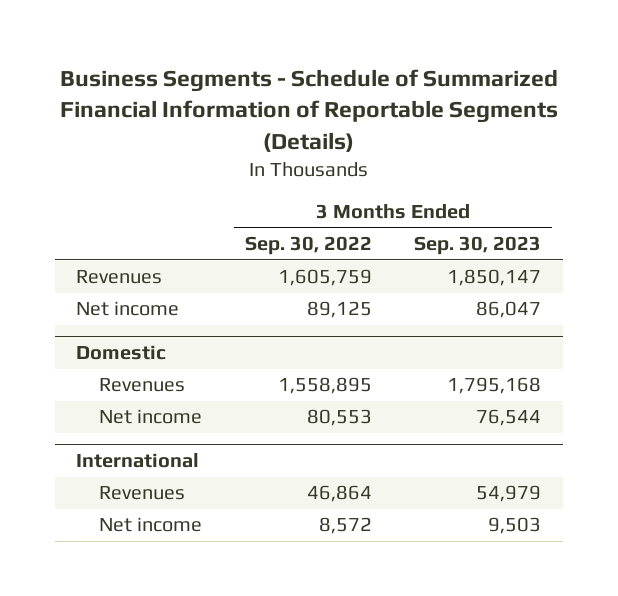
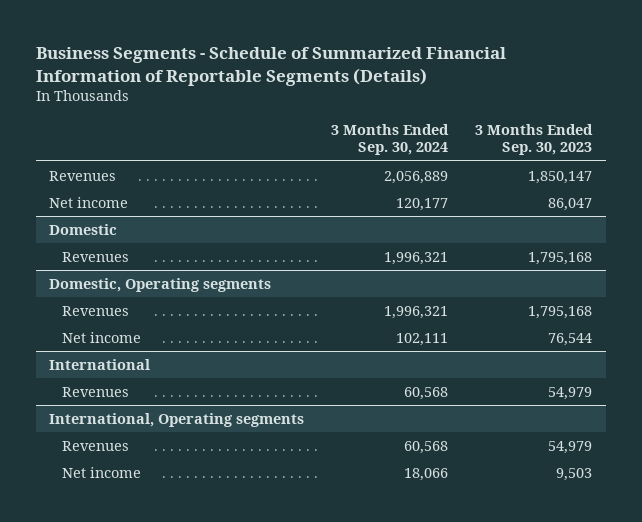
- | 3 Months Ended Sep. 30, 2022 | 3 Months Ended Sep. 30, 2023
+ | 3 Months Ended Sep. 30, 2024 | 3 Months Ended Sep. 30, 2023
+ Domestic, Operating segments
+ Revenues | 1,996,321 | 1,795,168
+ International, Operating segments
+ Revenues | 60,568 | 54,979

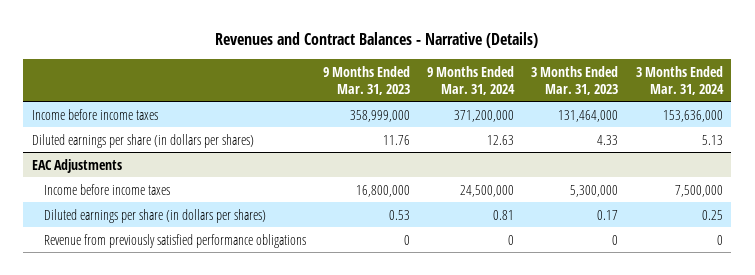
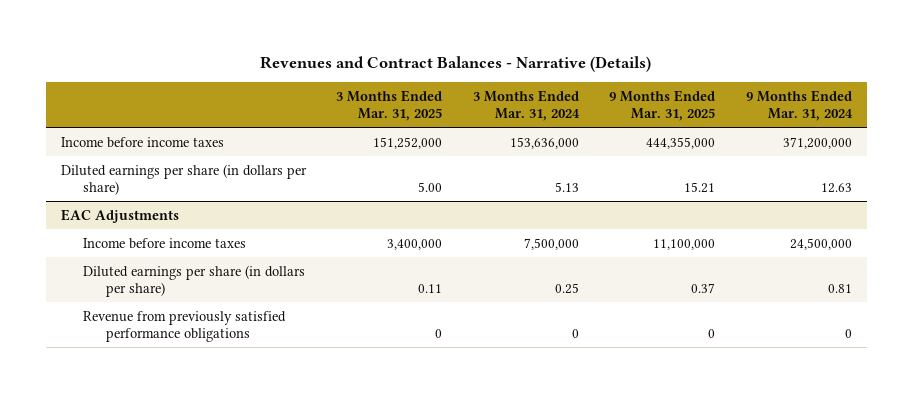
- | 9 Months Ended Mar. 31, 2023 | 9 Months Ended Mar. 31, 2024 | 3 Months Ended Mar. 31, 2023 | 3 Months Ended Mar. 31, 2024
+ | 3 Months Ended Mar. 31, 2025 | 3 Months Ended Mar. 31, 2024 | 9 Months Ended Mar. 31, 2025 | 9 Months Ended Mar. 31, 2024
- Diluted earnings per share (in dollars per shares) | 11.76 | 12.63 | 4.33 | 5.13
+ Diluted earnings per share (in dollars per share) | 5.00 | 5.13 | 15.21 | 12.63
@ EAC Adjustments
- Diluted earnings per share (in dollars per shares) | 0.53 | 0.81 | 0.17 | 0.25
+ Diluted earnings per share (in dollars per share) | 0.11 | 0.25 | 0.37 | 0.81

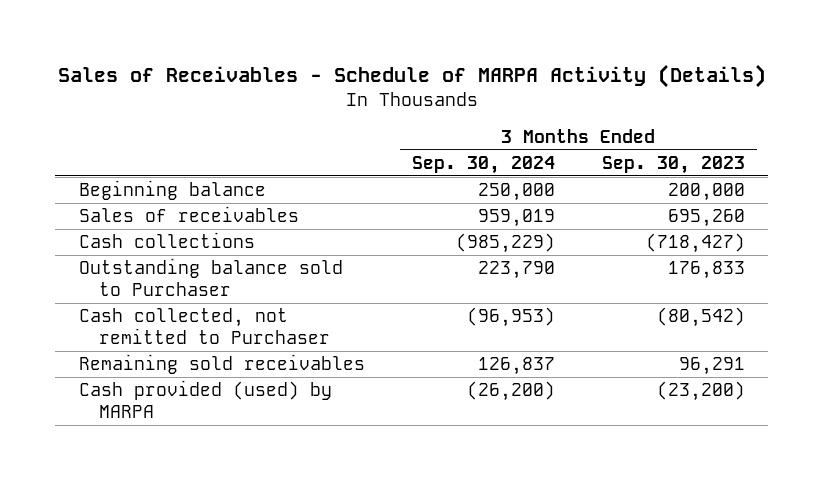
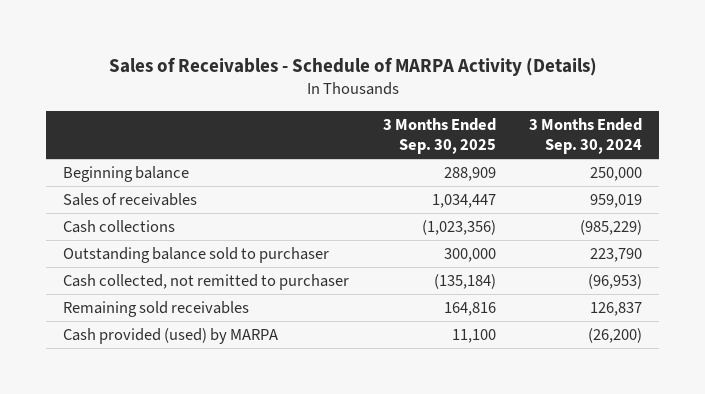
- | 3 Months Ended Sep. 30, 2024 | 3 Months Ended Sep. 30, 2023
+ | 3 Months Ended Sep. 30, 2025 | 3 Months Ended Sep. 30, 2024
- Outstanding balance sold to Purchaser | 223,790 | 176,833
- Cash collected, not remitted to Purchaser | (96,953) | (80,542)
+ Outstanding balance sold to purchaser | 300,000 | 223,790
+ Cash collected, not remitted to purchaser | (135,184) | (96,953)

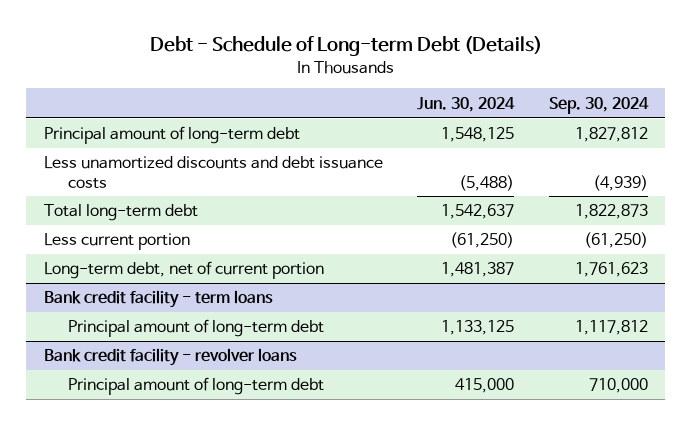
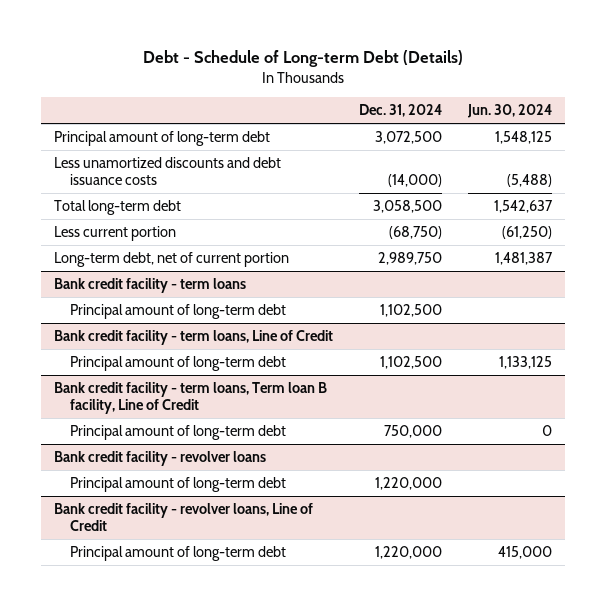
- | Jun. 30, 2024 | Sep. 30, 2024
+ | Dec. 31, 2024 | Jun. 30, 2024
@ Bank credit facility - term loans
+ Principal amount of long-term debt | 1,102,500 |
+ Bank credit facility - term loans, Line of Credit
+ Bank credit facility - term loans, Term loan B facility, Line of Credit
+ Principal amount of long-term debt | 750,000 | 0
@ Bank credit facility - revolver loans
+ Principal amount of long-term debt | 1,220,000 |
+ Bank credit facility - revolver loans, Line of Credit

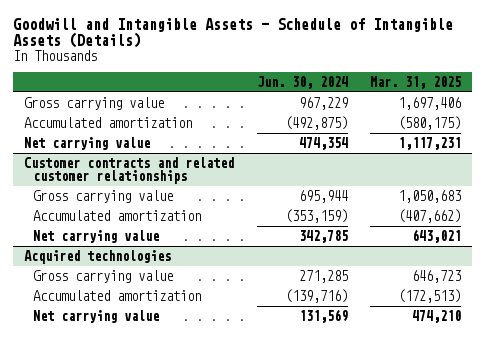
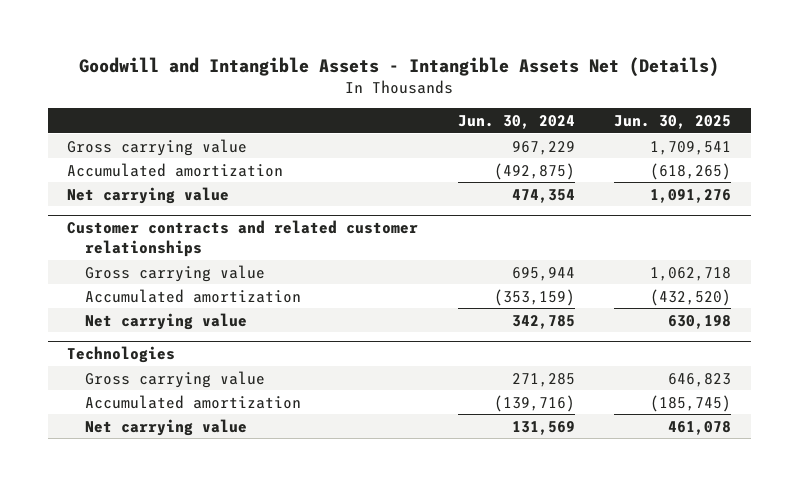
- Goodwill and Intangible Assets - Schedule of Intangible Assets (Details)
+ Goodwill and Intangible Assets - Intangible Assets Net (Details)
- | Jun. 30, 2024 | Mar. 31, 2025
+ | Jun. 30, 2024 | Jun. 30, 2025
- Acquired technologies
+ Technologies

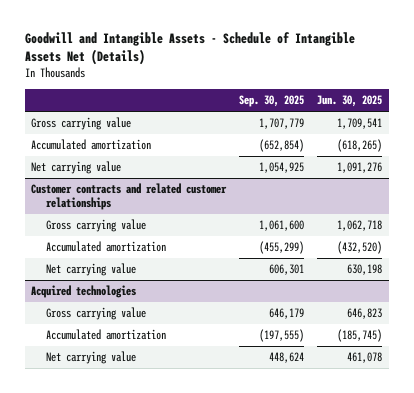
- Goodwill and Intangible Assets - Intangible Assets Net (Details)
+ Goodwill and Intangible Assets - Schedule of Intangible Assets Net (Details)
- | Jun. 30, 2024 | Jun. 30, 2025
+ | Sep. 30, 2025 | Jun. 30, 2025
- Technologies
+ Acquired technologies

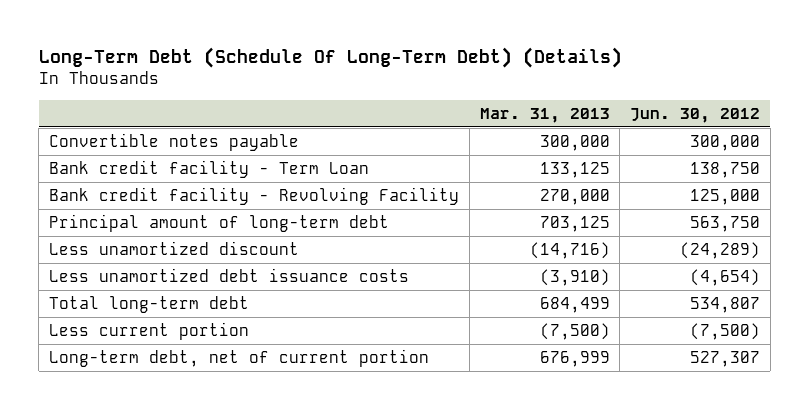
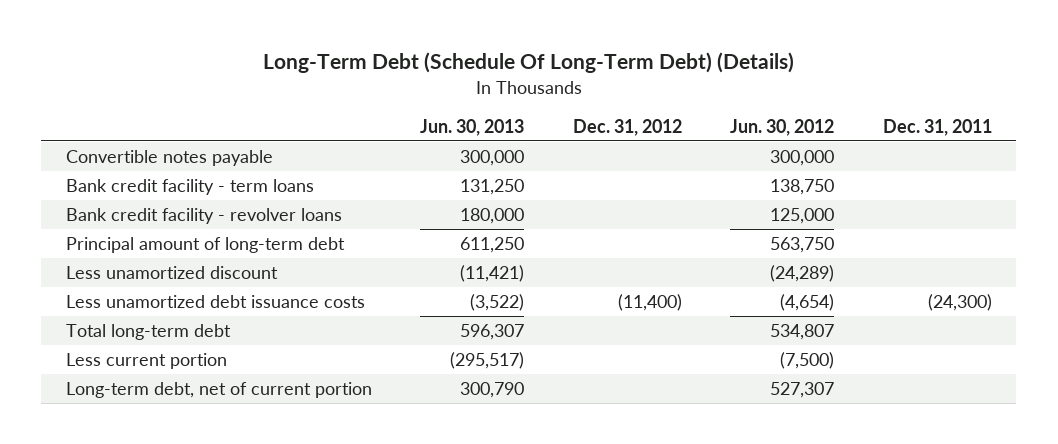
- | Mar. 31, 2013 | Jun. 30, 2012
+ | Jun. 30, 2013 | Dec. 31, 2012 | Jun. 30, 2012 | Dec. 31, 2011
- Bank credit facility - Term Loan | 133,125 | 138,750
- Bank credit facility - Revolving Facility | 270,000 | 125,000
+ Bank credit facility - term loans | 131,250 | | 138,750 |
+ Bank credit facility - revolver loans | 180,000 | | 125,000 |

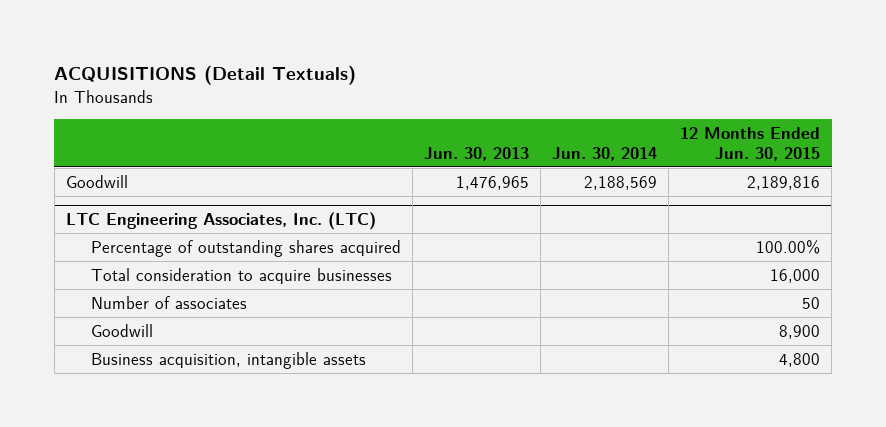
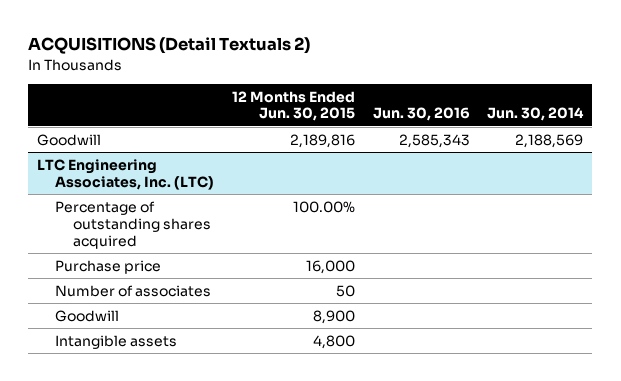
- ACQUISITIONS (Detail Textuals)
+ ACQUISITIONS (Detail Textuals 2)
- | Jun. 30, 2013 | Jun. 30, 2014 | 12 Months Ended Jun. 30, 2015
+ | 12 Months Ended Jun. 30, 2015 | Jun. 30, 2016 | Jun. 30, 2014
@ LTC Engineering Associates, Inc. (LTC)
- Total consideration to acquire businesses | | | 16,000
+ Purchase price | 16,000 | |
- Business acquisition, intangible assets | | | 4,800
+ Intangible assets | 4,800 | |

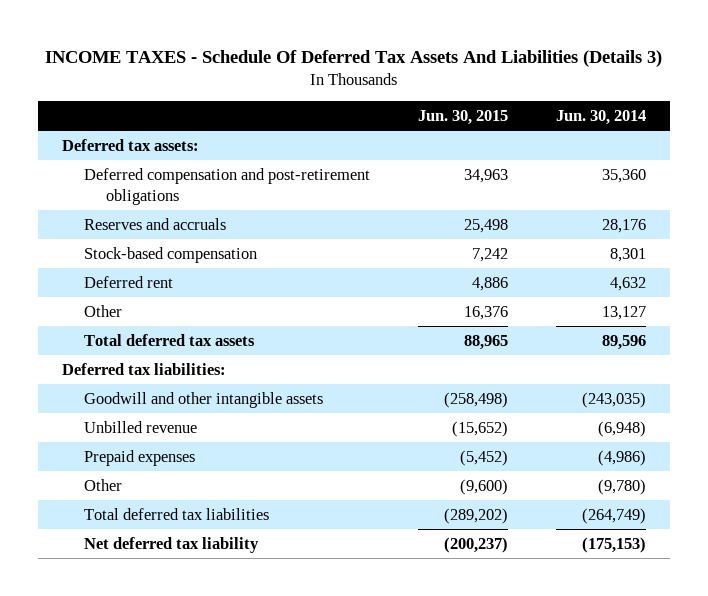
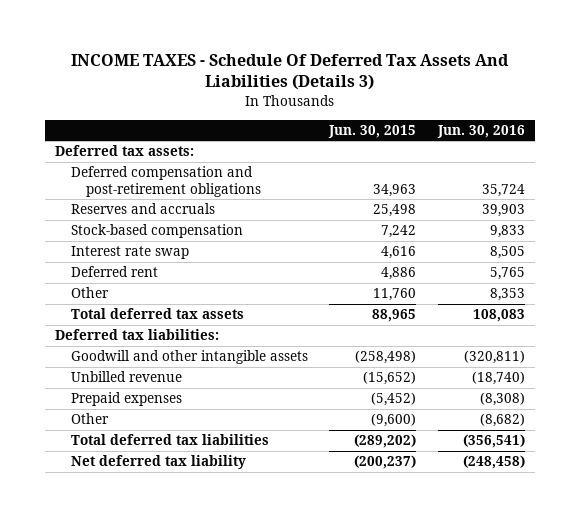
- | Jun. 30, 2015 | Jun. 30, 2014
+ | Jun. 30, 2015 | Jun. 30, 2016
+ Interest rate swap | 4,616 | 8,505
- Other | 16,376 | 13,127
+ Other | 11,760 | 8,353

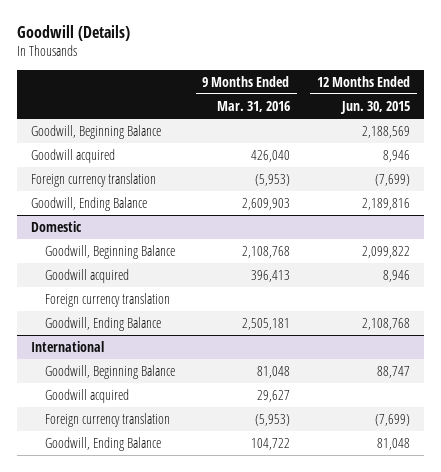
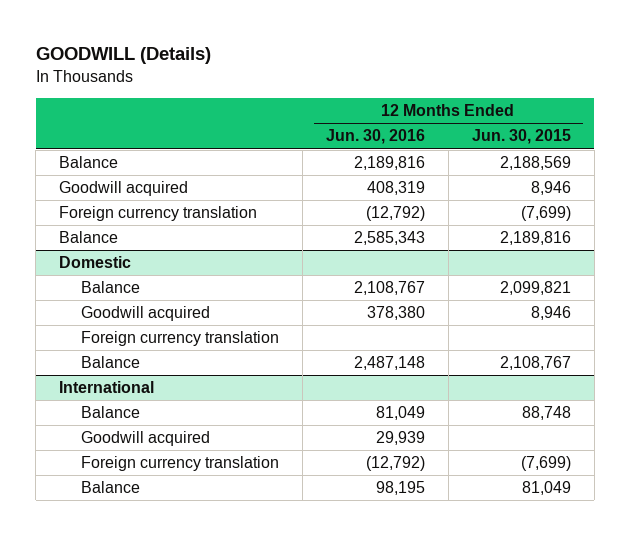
- Goodwill (Details)
+ GOODWILL (Details)
- | 9 Months Ended Mar. 31, 2016 | 12 Months Ended Jun. 30, 2015
+ | 12 Months Ended Jun. 30, 2016 | 12 Months Ended Jun. 30, 2015
- Goodwill, Beginning Balance | | 2,188,569
+ Balance | 2,189,816 | 2,188,569
- Goodwill, Ending Balance | 2,609,903 | 2,189,816
+ Balance | 2,585,343 | 2,189,816
@ Domestic
- Goodwill, Beginning Balance | 2,108,768 | 2,099,822
+ Balance | 2,108,767 | 2,099,821
- Goodwill, Ending Balance | 2,505,181 | 2,108,768
+ Balance | 2,487,148 | 2,108,767
@ International
- Goodwill, Beginning Balance | 81,048 | 88,747
+ Balance | 81,049 | 88,748
- Goodwill, Ending Balance | 104,722 | 81,048
+ Balance | 98,195 | 81,049

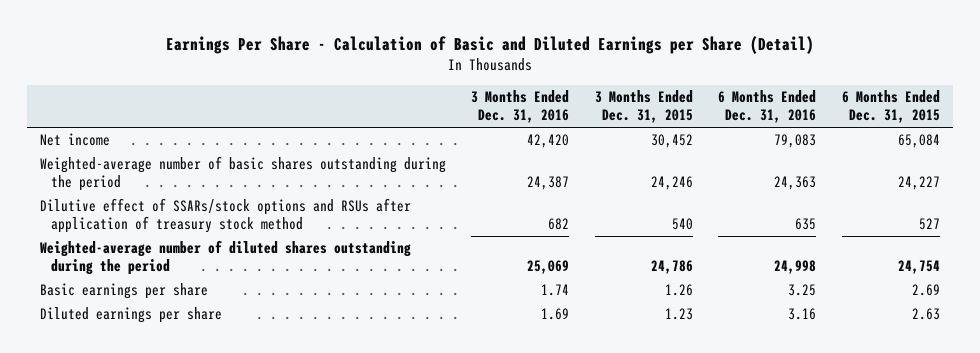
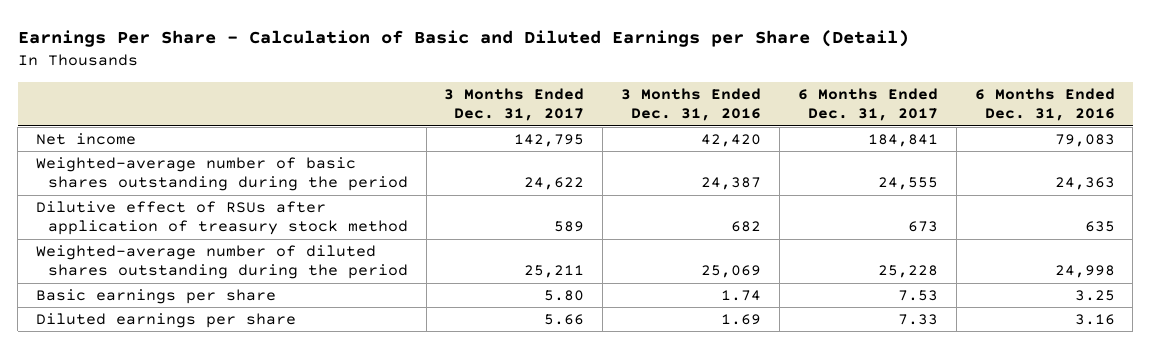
- | 3 Months Ended Dec. 31, 2016 | 3 Months Ended Dec. 31, 2015 | 6 Months Ended Dec. 31, 2016 | 6 Months Ended Dec. 31, 2015
+ | 3 Months Ended Dec. 31, 2017 | 3 Months Ended Dec. 31, 2016 | 6 Months Ended Dec. 31, 2017 | 6 Months Ended Dec. 31, 2016
- Dilutive effect of SSARs/stock options and RSUs after application of treasury stock method | 682 | 540 | 635 | 527
+ Dilutive effect of RSUs after application of treasury stock method | 589 | 682 | 673 | 635

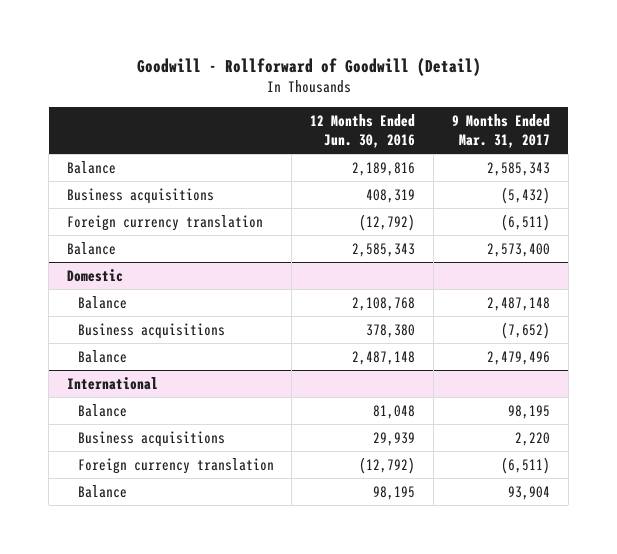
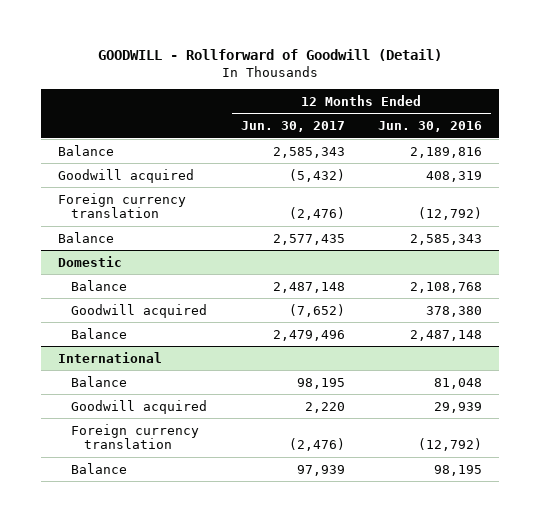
- Goodwill - Rollforward of Goodwill (Detail)
+ GOODWILL - Rollforward of Goodwill (Detail)
- | 12 Months Ended Jun. 30, 2016 | 9 Months Ended Mar. 31, 2017
+ | 12 Months Ended Jun. 30, 2017 | 12 Months Ended Jun. 30, 2016
- Business acquisitions | 408,319 | (5,432)
+ Goodwill acquired | (5,432) | 408,319
@ Domestic
- Business acquisitions | 378,380 | (7,652)
+ Goodwill acquired | (7,652) | 378,380
@ International
- Business acquisitions | 29,939 | 2,220
+ Goodwill acquired | 2,220 | 29,939

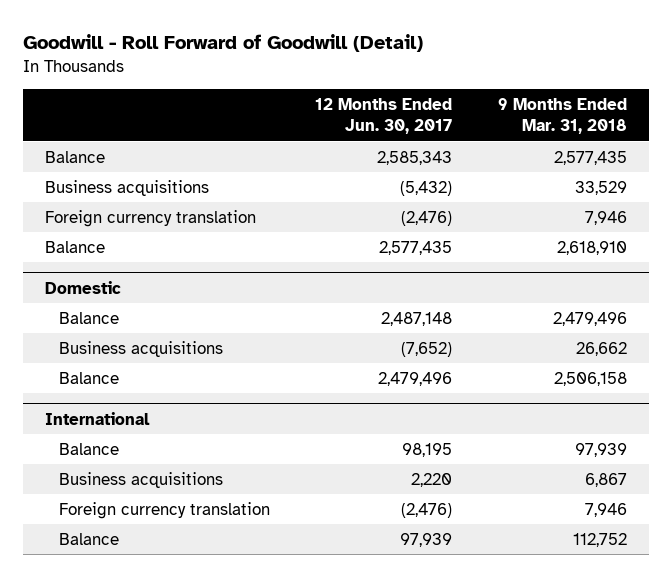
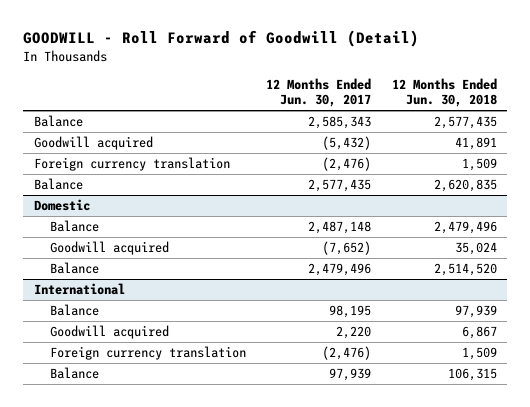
- Goodwill - Roll Forward of Goodwill (Detail)
+ GOODWILL - Roll Forward of Goodwill (Detail)
- | 12 Months Ended Jun. 30, 2017 | 9 Months Ended Mar. 31, 2018
+ | 12 Months Ended Jun. 30, 2017 | 12 Months Ended Jun. 30, 2018
- Business acquisitions | (5,432) | 33,529
+ Goodwill acquired | (5,432) | 41,891
@ Domestic
- Business acquisitions | (7,652) | 26,662
+ Goodwill acquired | (7,652) | 35,024
@ International
- Business acquisitions | 2,220 | 6,867
+ Goodwill acquired | 2,220 | 6,867

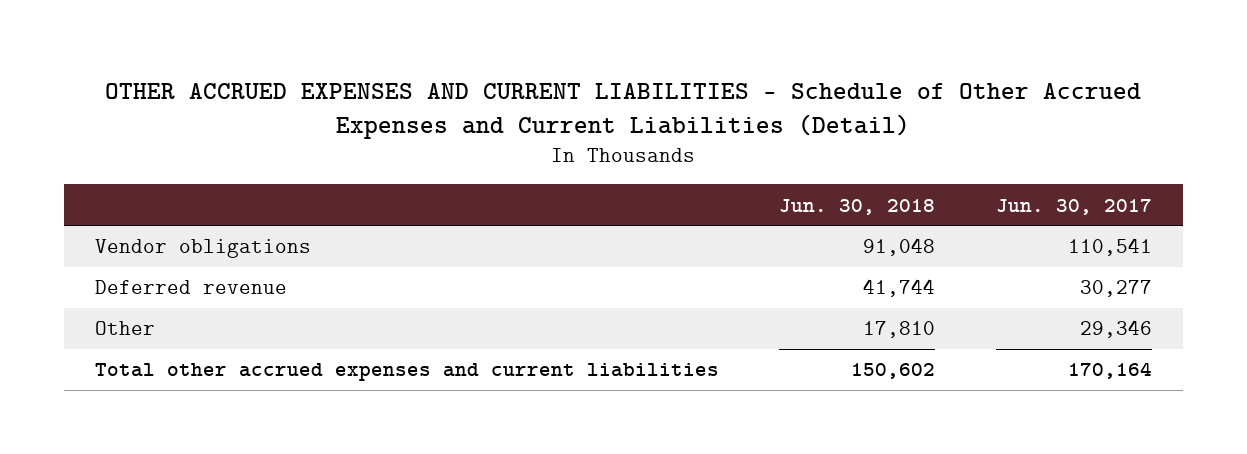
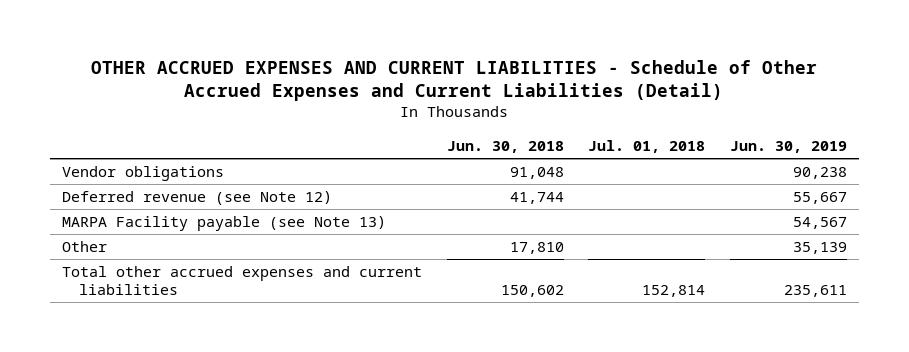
- | Jun. 30, 2018 | Jun. 30, 2017
+ | Jun. 30, 2018 | Jul. 01, 2018 | Jun. 30, 2019
- Deferred revenue | 41,744 | 30,277
+ Deferred revenue (see Note 12) | 41,744 | | 55,667
+ MARPA Facility payable (see Note 13) | | | 54,567

